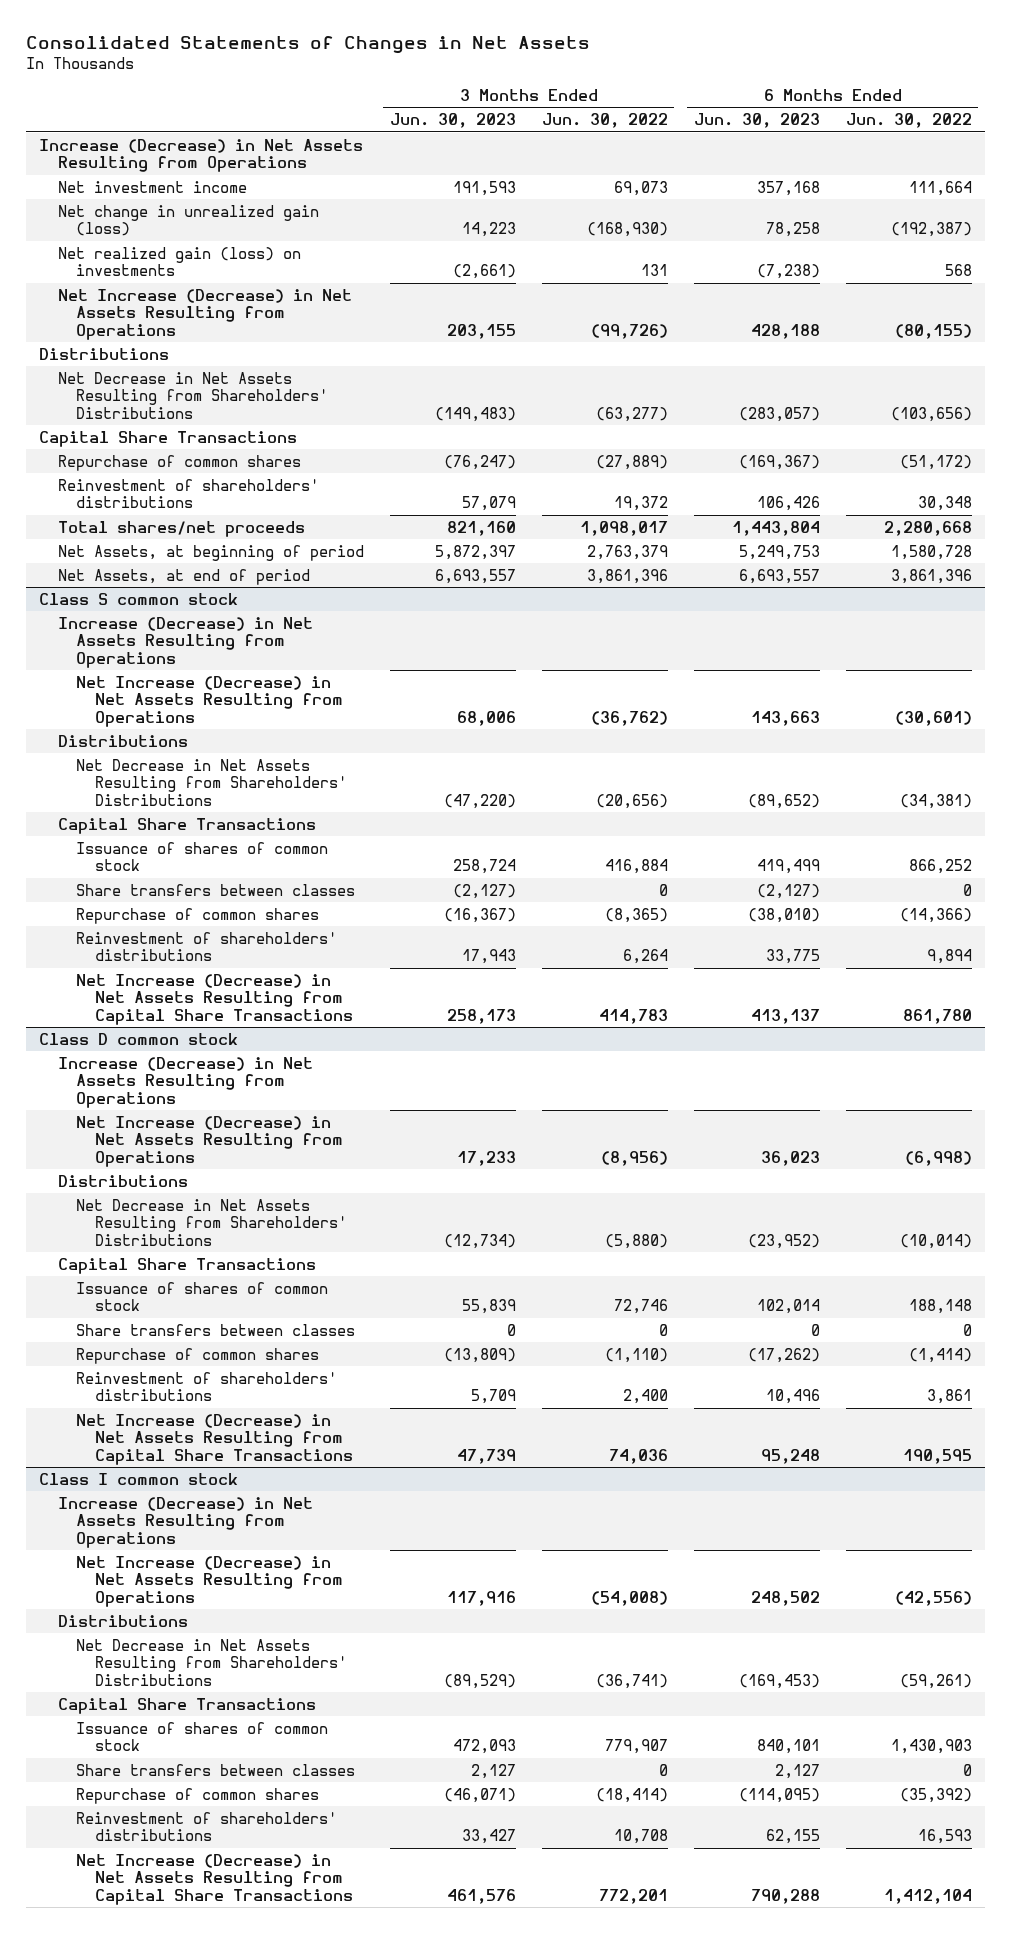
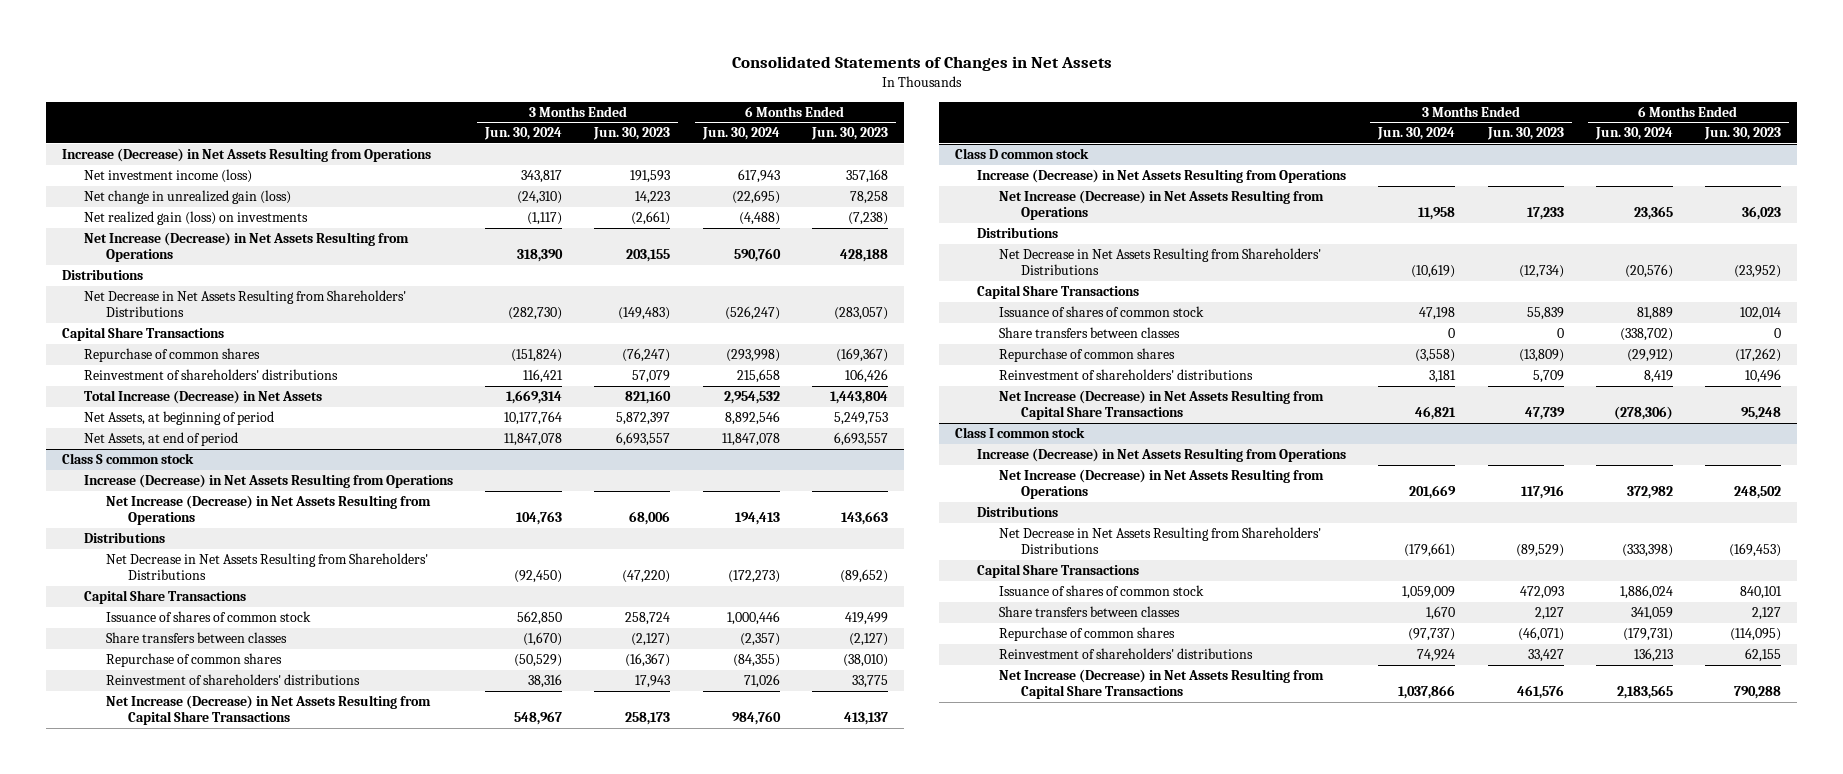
- | 3 Months Ended Jun. 30, 2023 | 3 Months Ended Jun. 30, 2022 | 6 Months Ended Jun. 30, 2023 | 6 Months Ended Jun. 30, 2022
+ | 3 Months Ended Jun. 30, 2024 | 3 Months Ended Jun. 30, 2023 | 6 Months Ended Jun. 30, 2024 | 6 Months Ended Jun. 30, 2023
- Net investment income | 191,593 | 69,073 | 357,168 | 111,664
+ Net investment income (loss) | 343,817 | 191,593 | 617,943 | 357,168
- Total shares/net proceeds | 821,160 | 1,098,017 | 1,443,804 | 2,280,668
+ Total Increase (Decrease) in Net Assets | 1,669,314 | 821,160 | 2,954,532 | 1,443,804

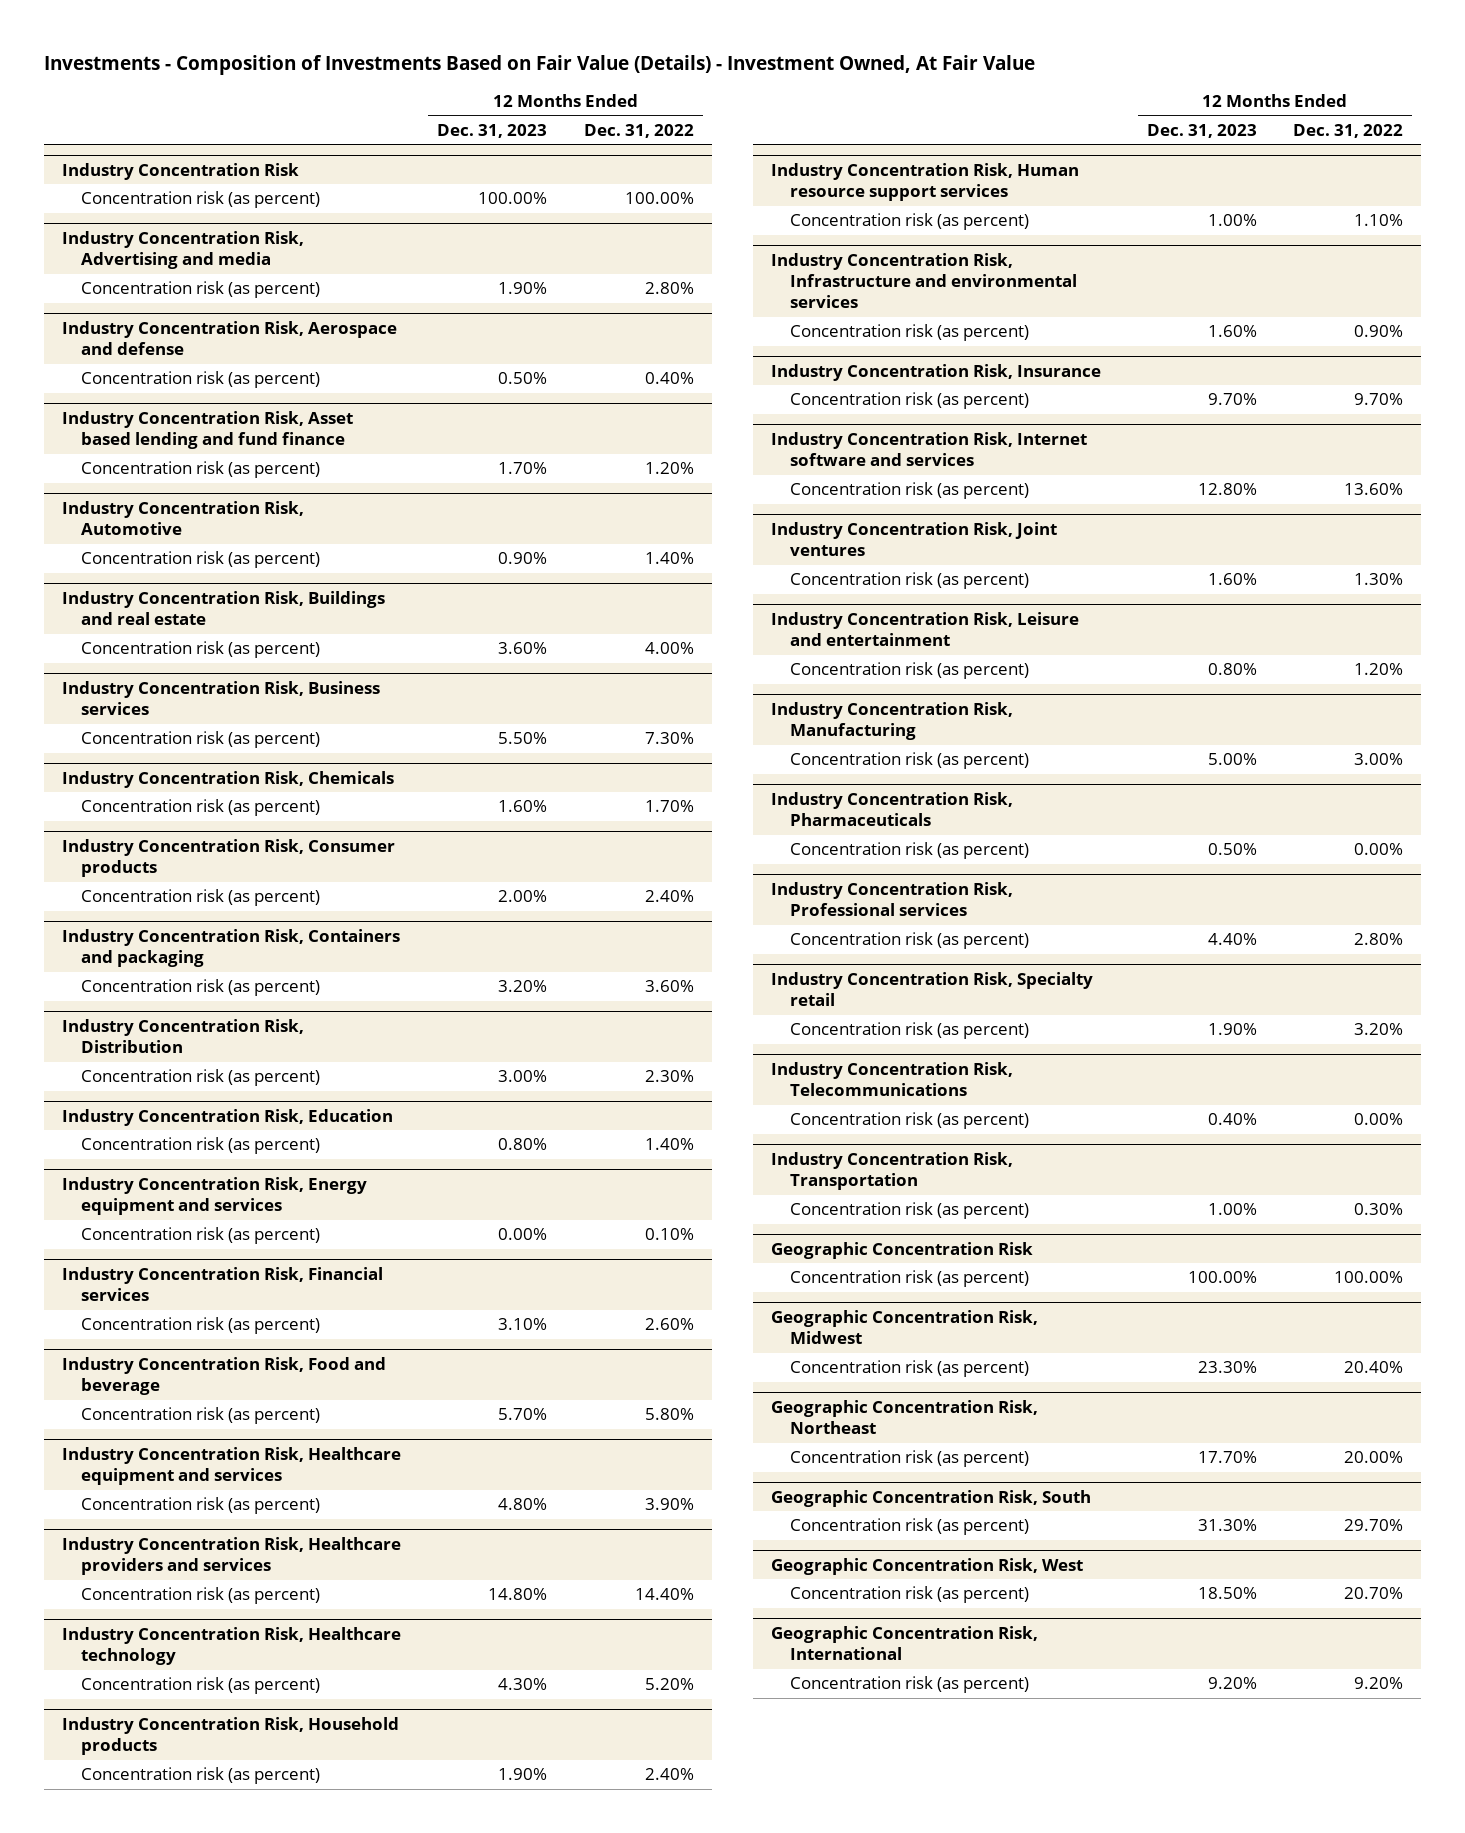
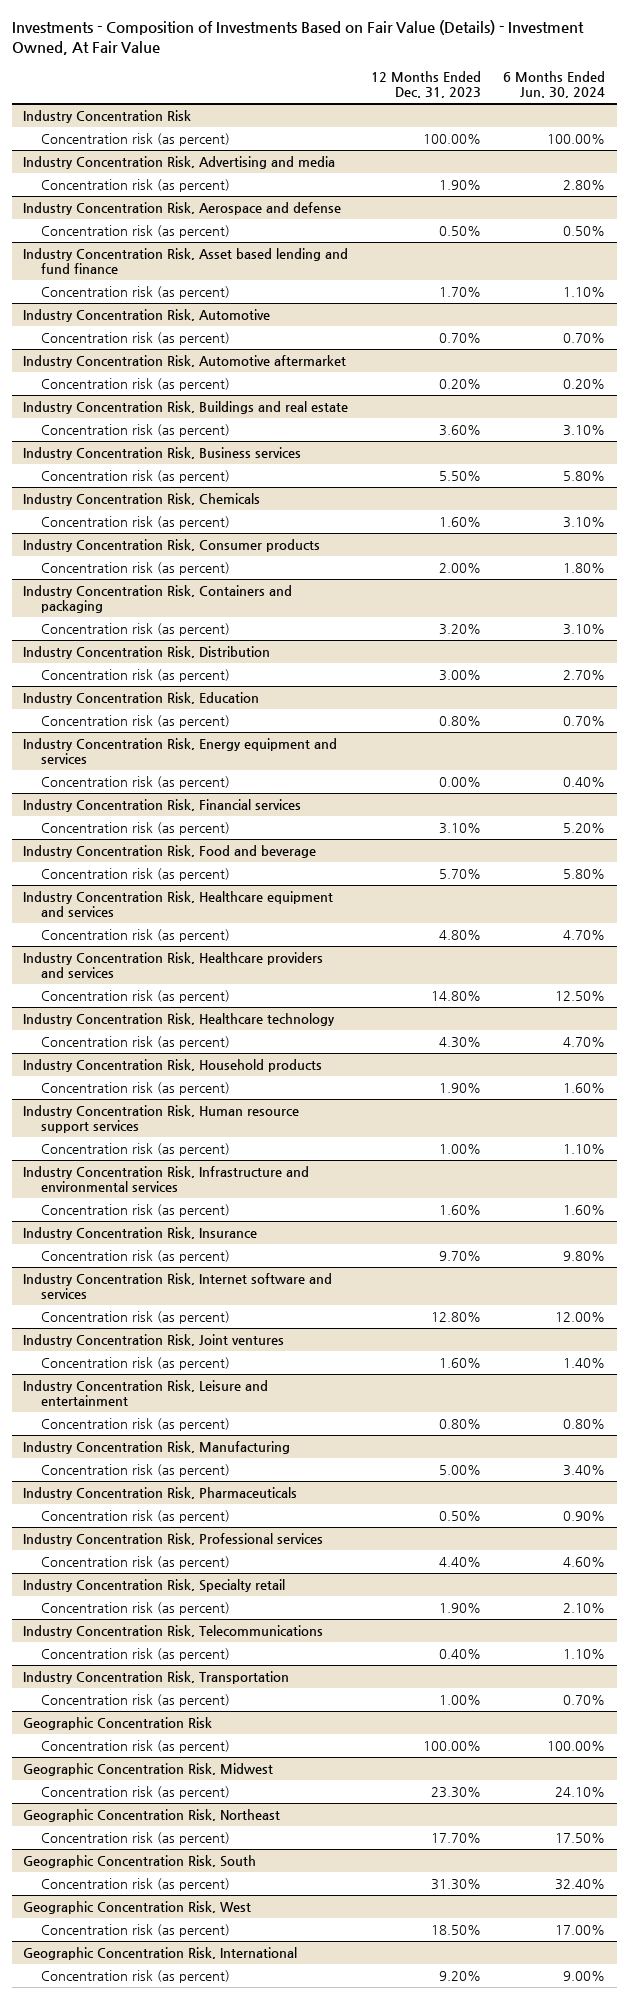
- | 12 Months Ended Dec. 31, 2023 | 12 Months Ended Dec. 31, 2022
+ | 12 Months Ended Dec. 31, 2023 | 6 Months Ended Jun. 30, 2024
@ Industry Concentration Risk, Automotive
- Concentration risk (as percent) | 0.90% | 1.40%
+ Concentration risk (as percent) | 0.70% | 0.70%
+ Industry Concentration Risk, Automotive aftermarket
+ Concentration risk (as percent) | 0.20% | 0.20%

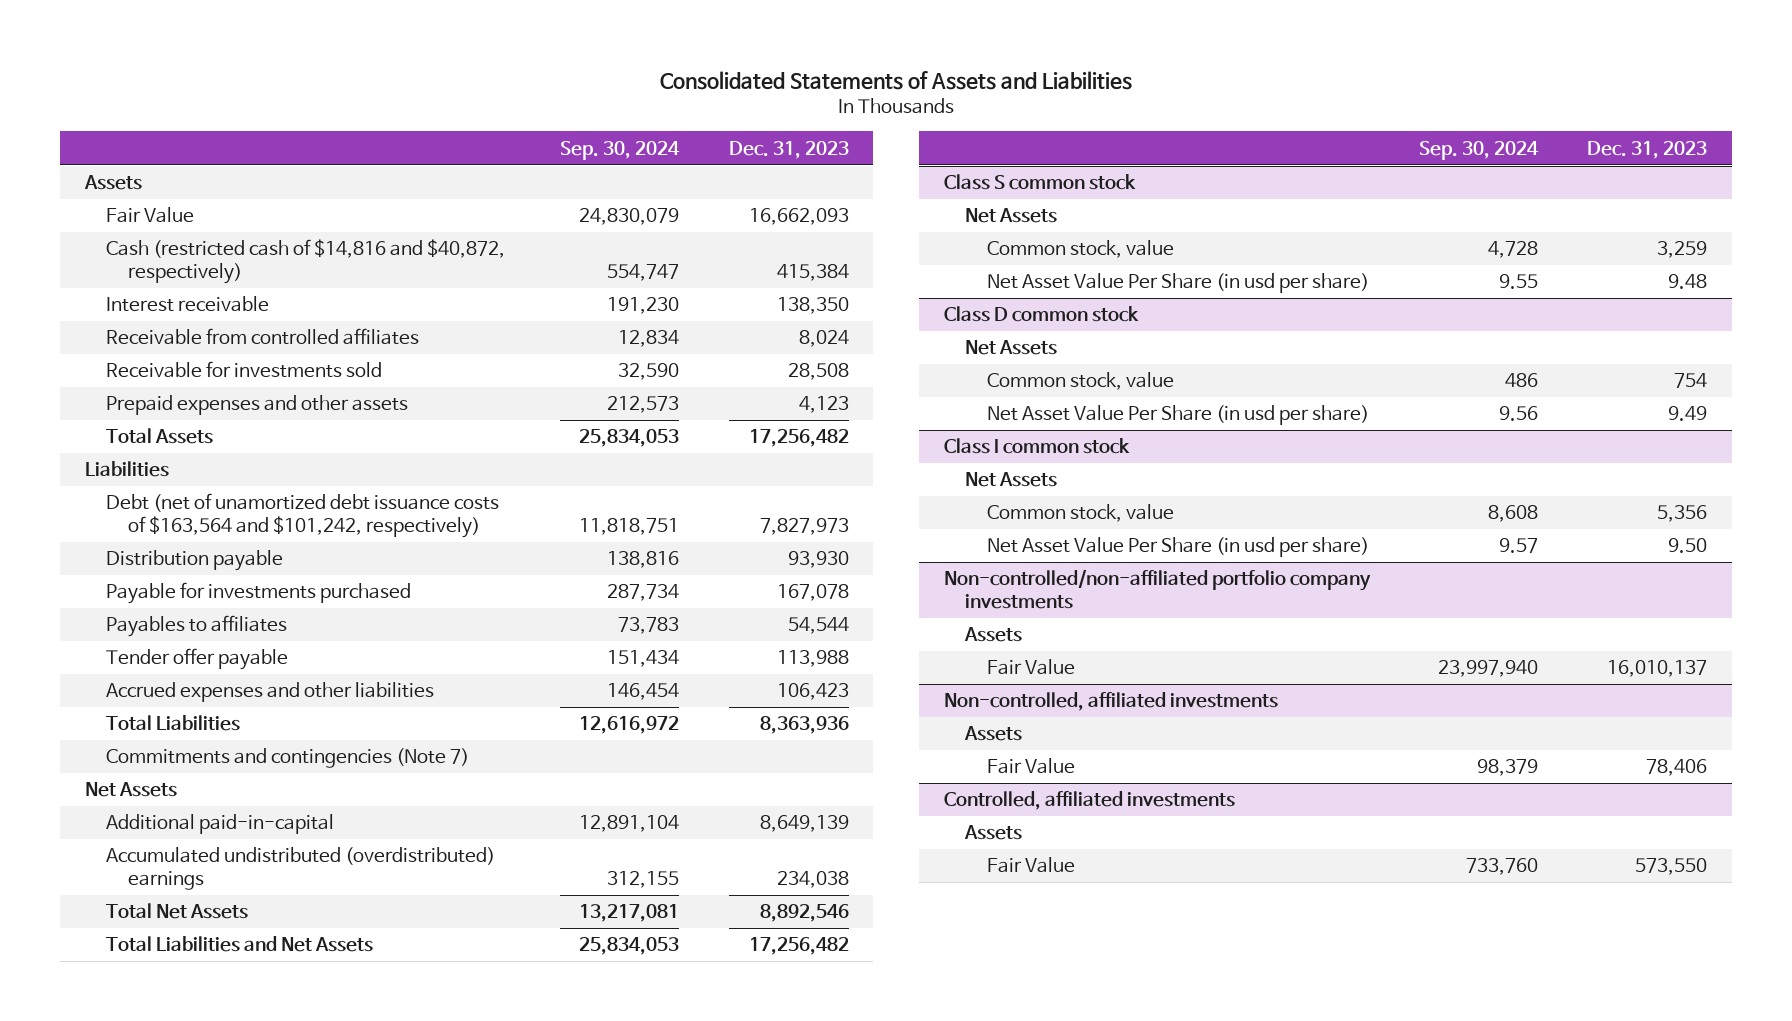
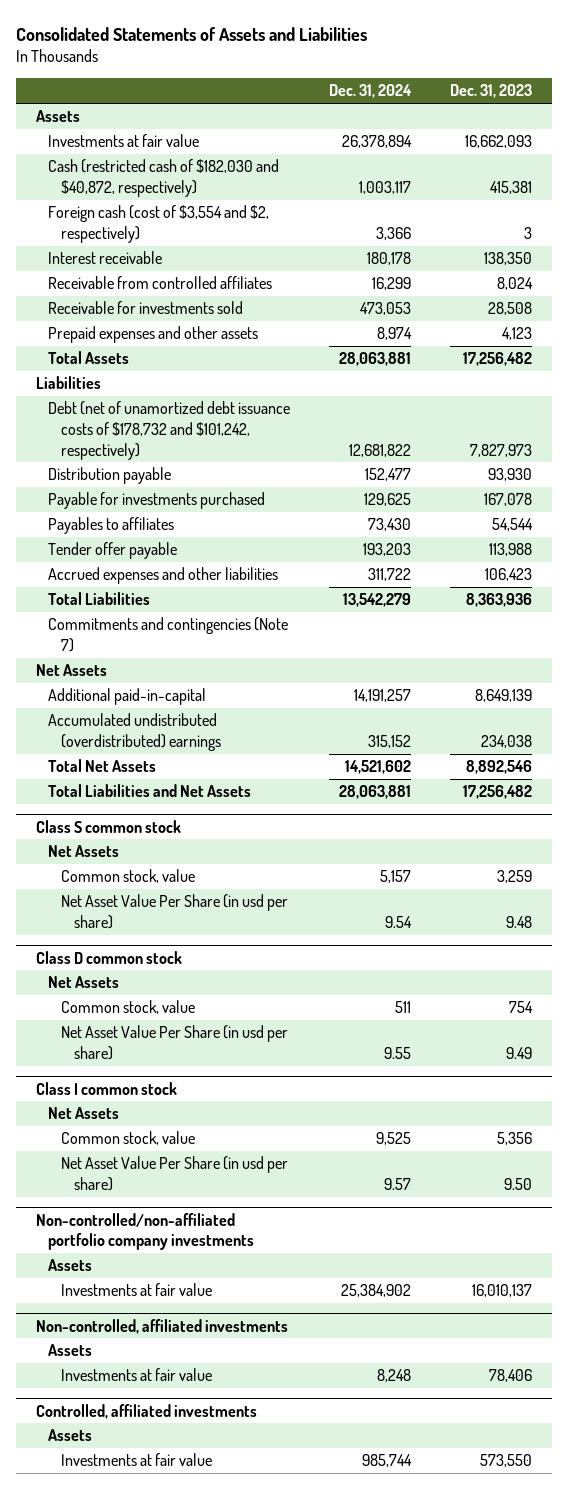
- | Sep. 30, 2024 | Dec. 31, 2023
+ | Dec. 31, 2024 | Dec. 31, 2023
- Fair Value | 24,830,079 | 16,662,093
- Cash (restricted cash of $14,816 and $40,872, respectively) | 554,747 | 415,384
+ Investments at fair value | 26,378,894 | 16,662,093
+ Cash (restricted cash of $182,030 and $40,872, respectively) | 1,003,117 | 415,381
+ Foreign cash (cost of $3,554 and $2, respectively) | 3,366 | 3
- Debt (net of unamortized debt issuance costs of $163,564 and $101,242, respectively) | 11,818,751 | 7,827,973
+ Debt (net of unamortized debt issuance costs of $178,732 and $101,242, respectively) | 12,681,822 | 7,827,973
@ Non-controlled/non-affiliated portfolio company investments
- Fair Value | 23,997,940 | 16,010,137
+ Investments at fair value | 25,384,902 | 16,010,137
@ Non-controlled, affiliated investments
- Fair Value | 98,379 | 78,406
+ Investments at fair value | 8,248 | 78,406
@ Controlled, affiliated investments
- Fair Value | 733,760 | 573,550
+ Investments at fair value | 985,744 | 573,550

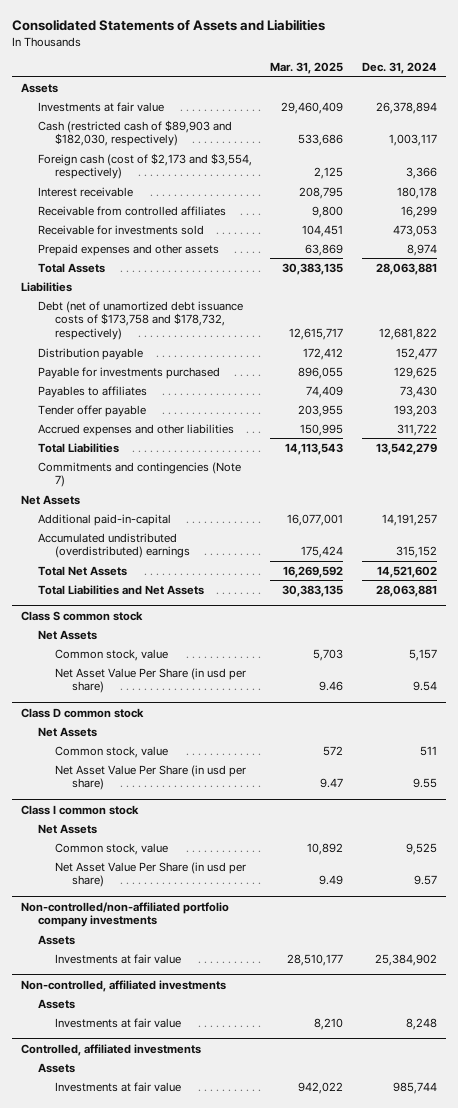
- | Dec. 31, 2024 | Dec. 31, 2023
+ | Mar. 31, 2025 | Dec. 31, 2024
- Cash (restricted cash of $182,030 and $40,872, respectively) | 1,003,117 | 415,381
- Foreign cash (cost of $3,554 and $2, respectively) | 3,366 | 3
+ Cash (restricted cash of $89,903 and $182,030, respectively) | 533,686 | 1,003,117
+ Foreign cash (cost of $2,173 and $3,554, respectively) | 2,125 | 3,366
- Debt (net of unamortized debt issuance costs of $178,732 and $101,242, respectively) | 12,681,822 | 7,827,973
+ Debt (net of unamortized debt issuance costs of $173,758 and $178,732, respectively) | 12,615,717 | 12,681,822

